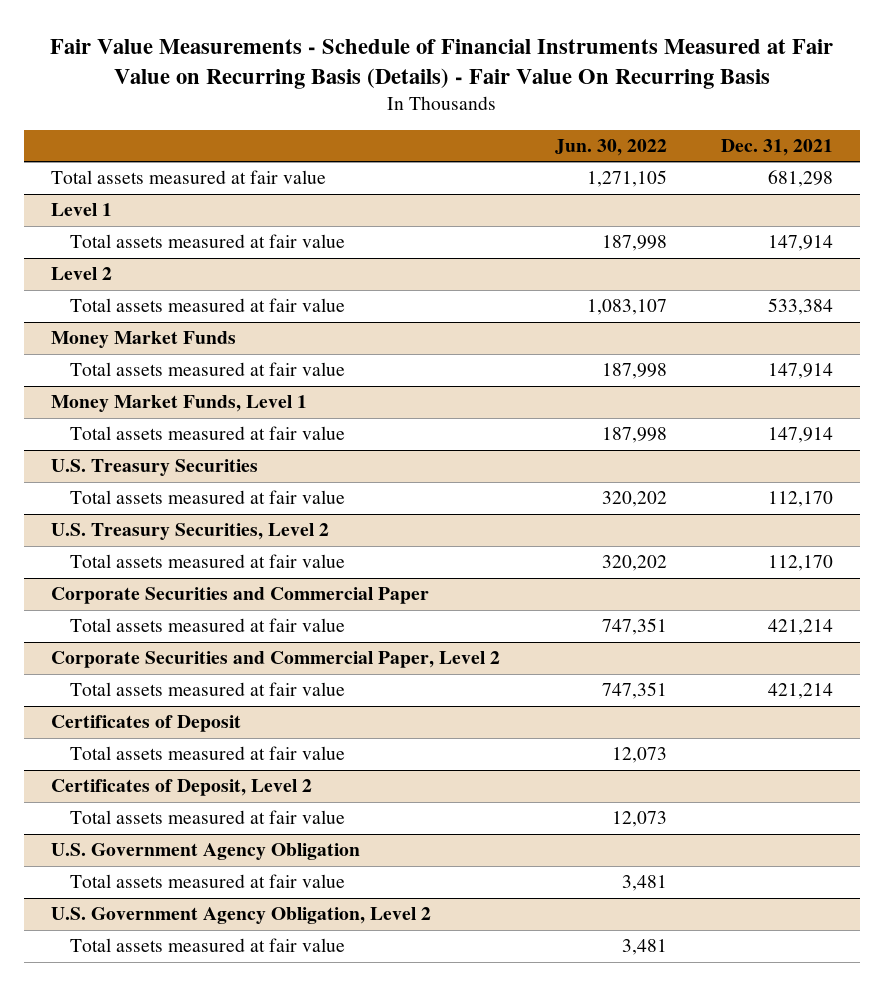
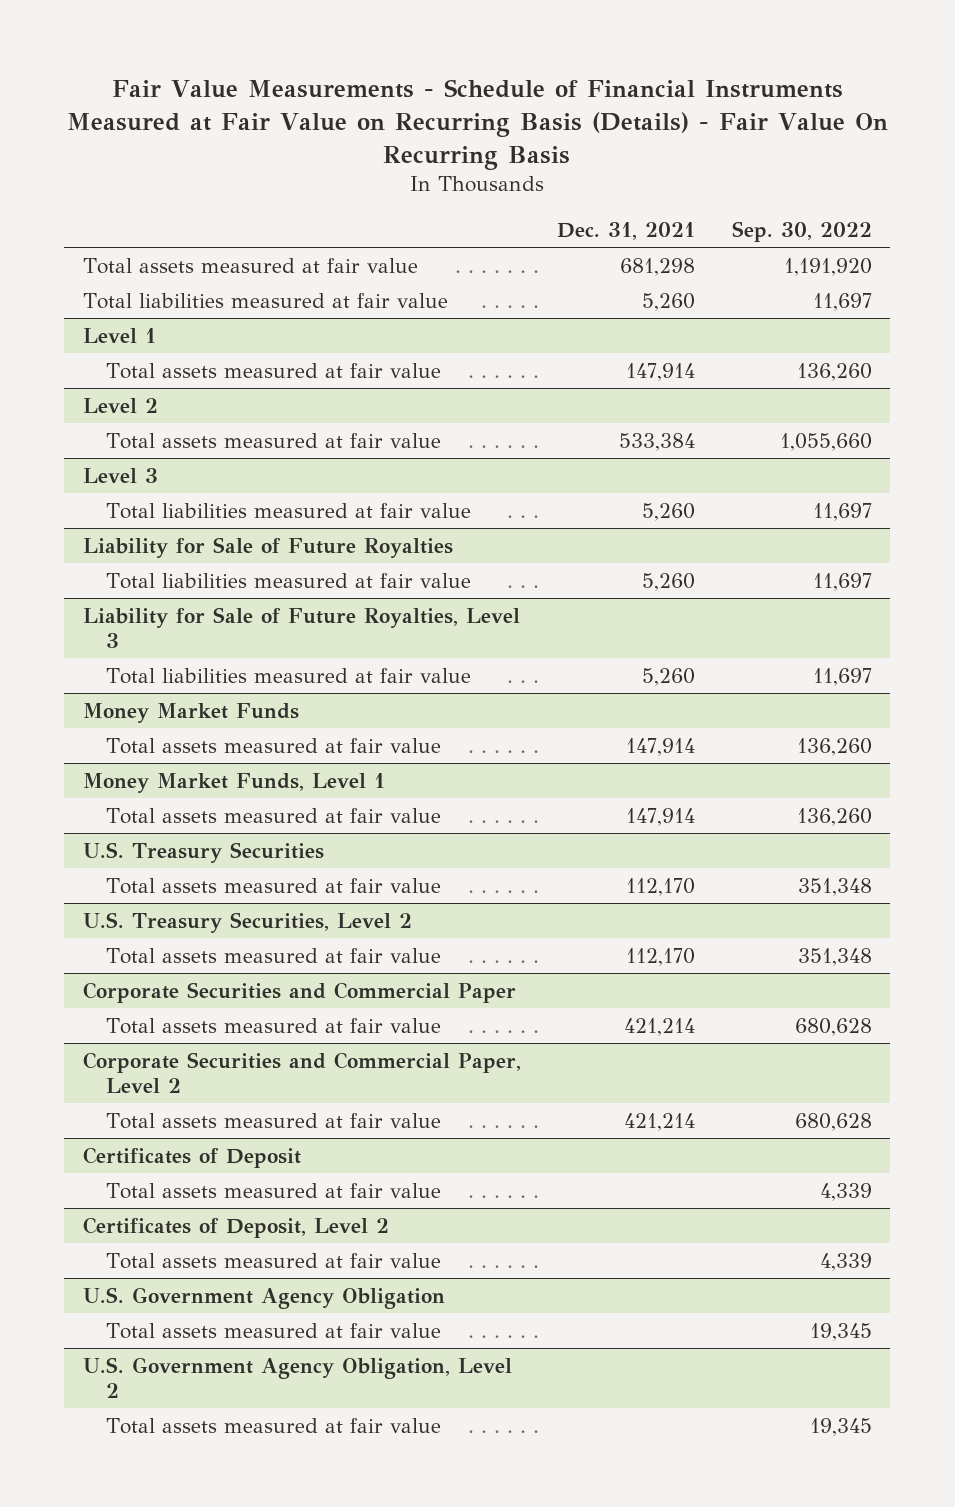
- | Jun. 30, 2022 | Dec. 31, 2021
+ | Dec. 31, 2021 | Sep. 30, 2022
+ Total liabilities measured at fair value | 5,260 | 11,697
+ Level 3
+ Total liabilities measured at fair value | 5,260 | 11,697
+ Liability for Sale of Future Royalties
+ Total liabilities measured at fair value | 5,260 | 11,697
+ Liability for Sale of Future Royalties, Level 3
+ Total liabilities measured at fair value | 5,260 | 11,697

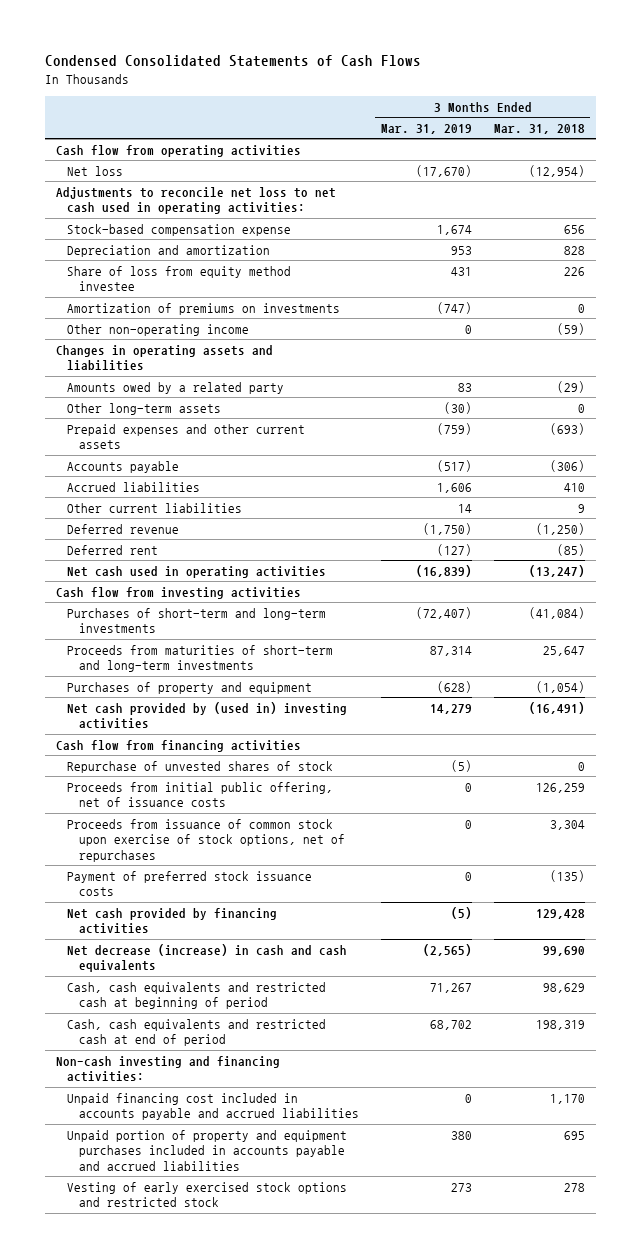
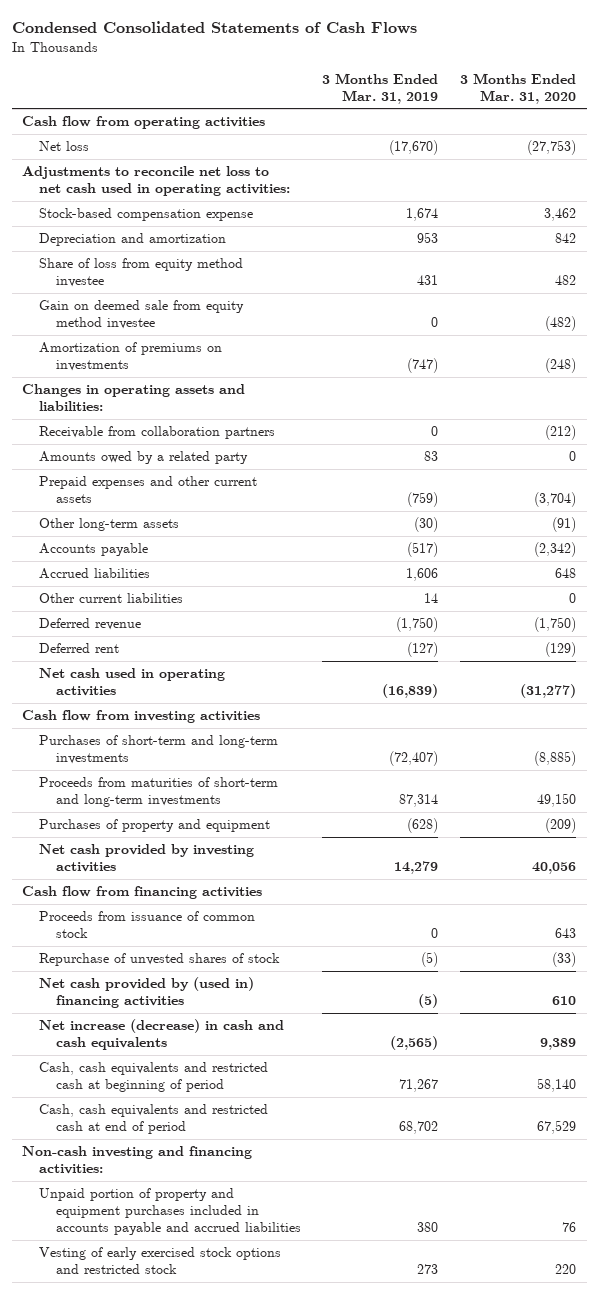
- | 3 Months Ended Mar. 31, 2019 | 3 Months Ended Mar. 31, 2018
+ | 3 Months Ended Mar. 31, 2019 | 3 Months Ended Mar. 31, 2020
+ Gain on deemed sale from equity method investee | 0 | (482)
- Other non-operating income | 0 | (59)
- Changes in operating assets and liabilities
+ Changes in operating assets and liabilities:
+ Receivable from collaboration partners | 0 | (212)
moved down: Other long-term assets | (30) | (91)
- Net cash provided by (used in) investing activities | 14,279 | (16,491)
+ Net cash provided by investing activities | 14,279 | 40,056
+ Proceeds from issuance of common stock | 0 | 643
- Proceeds from initial public offering, net of issuance costs | 0 | 126,259
- Proceeds from issuance of common stock upon exercise of stock options, net of repurchases | 0 | 3,304
- Payment of preferred stock issuance costs | 0 | (135)
- Net cash provided by financing activities | (5) | 129,428
- Net decrease (increase) in cash and cash equivalents | (2,565) | 99,690
+ Net cash provided by (used in) financing activities | (5) | 610
+ Net increase (decrease) in cash and cash equivalents | (2,565) | 9,389
- Unpaid financing cost included in accounts payable and accrued liabilities | 0 | 1,170

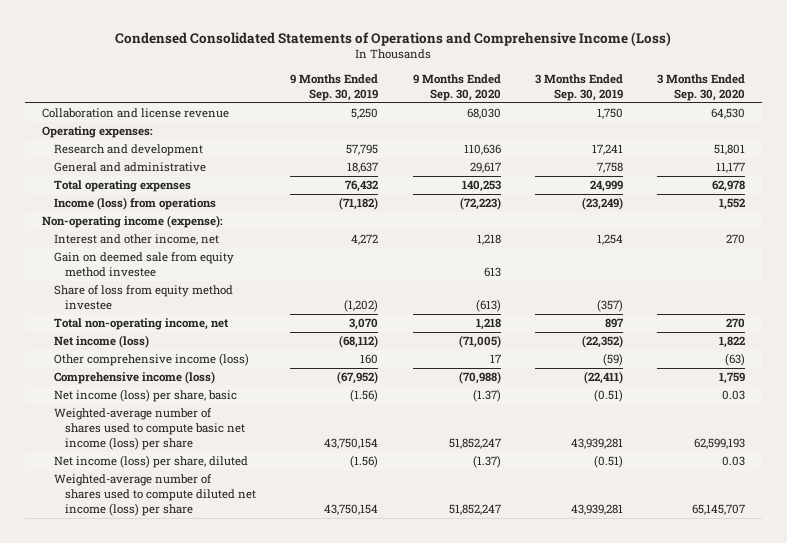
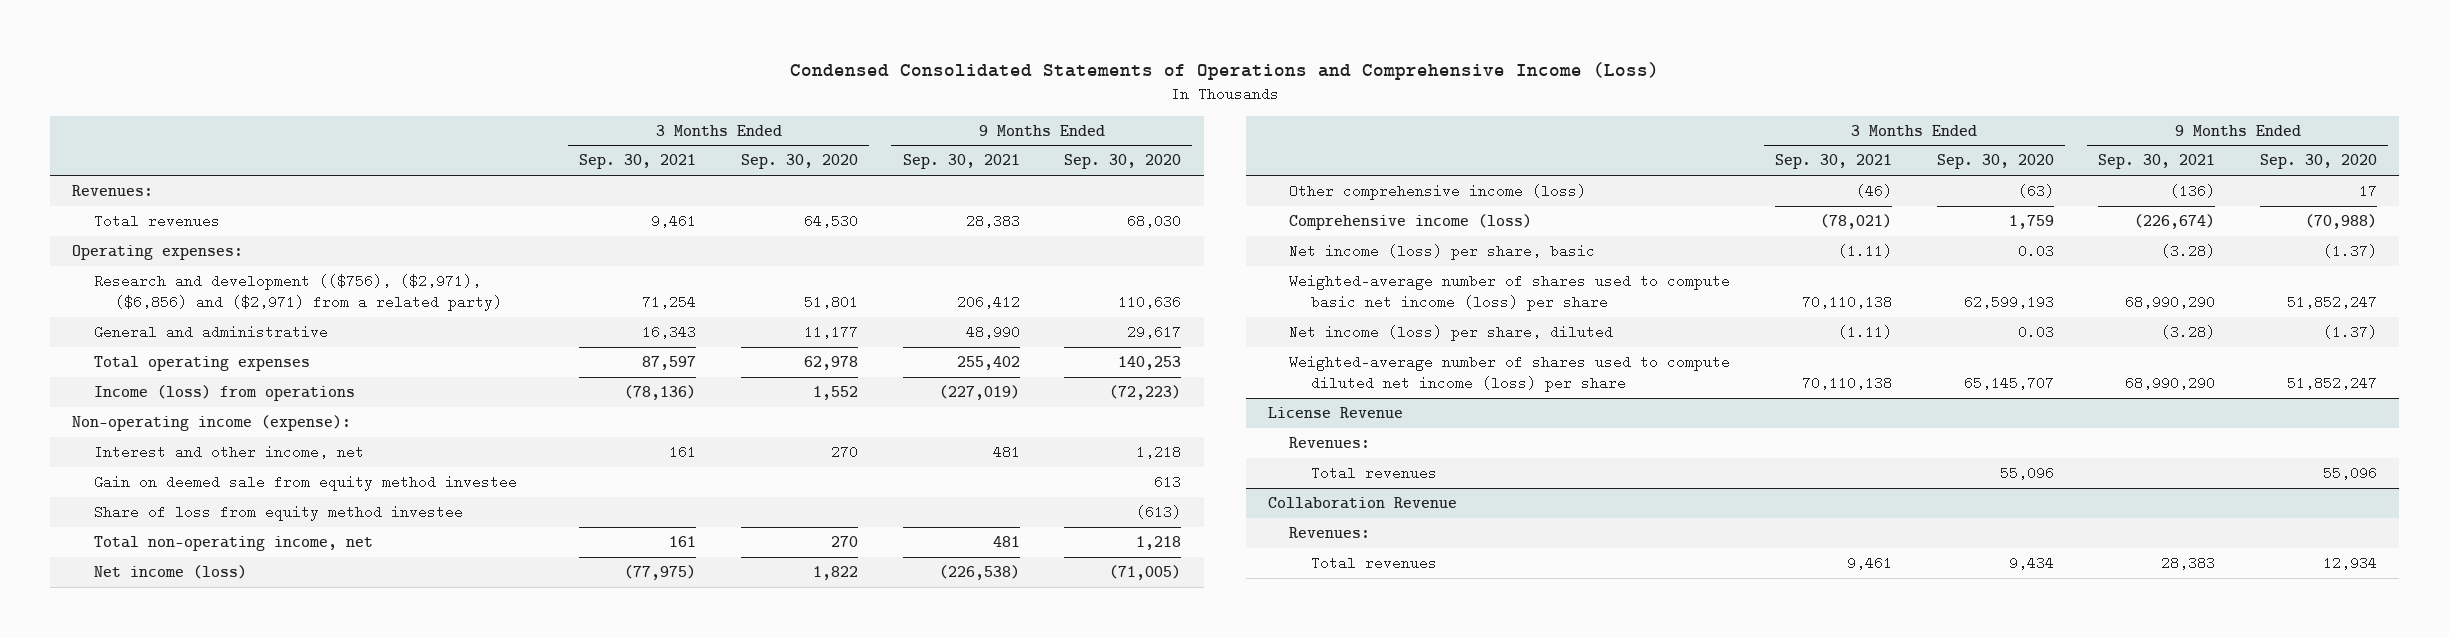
- | 9 Months Ended Sep. 30, 2019 | 9 Months Ended Sep. 30, 2020 | 3 Months Ended Sep. 30, 2019 | 3 Months Ended Sep. 30, 2020
+ | 3 Months Ended Sep. 30, 2021 | 3 Months Ended Sep. 30, 2020 | 9 Months Ended Sep. 30, 2021 | 9 Months Ended Sep. 30, 2020
- Collaboration and license revenue | 5,250 | 68,030 | 1,750 | 64,530
+ Revenues:
+ Total revenues | 9,461 | 64,530 | 28,383 | 68,030
- Research and development | 57,795 | 110,636 | 17,241 | 51,801
+ Research and development (($756), ($2,971), ($6,856) and ($2,971) from a related party) | 71,254 | 51,801 | 206,412 | 110,636
+ License Revenue
+ Revenues:
+ Total revenues | | 55,096 | | 55,096
+ Collaboration Revenue
+ Revenues:
+ Total revenues | 9,461 | 9,434 | 28,383 | 12,934

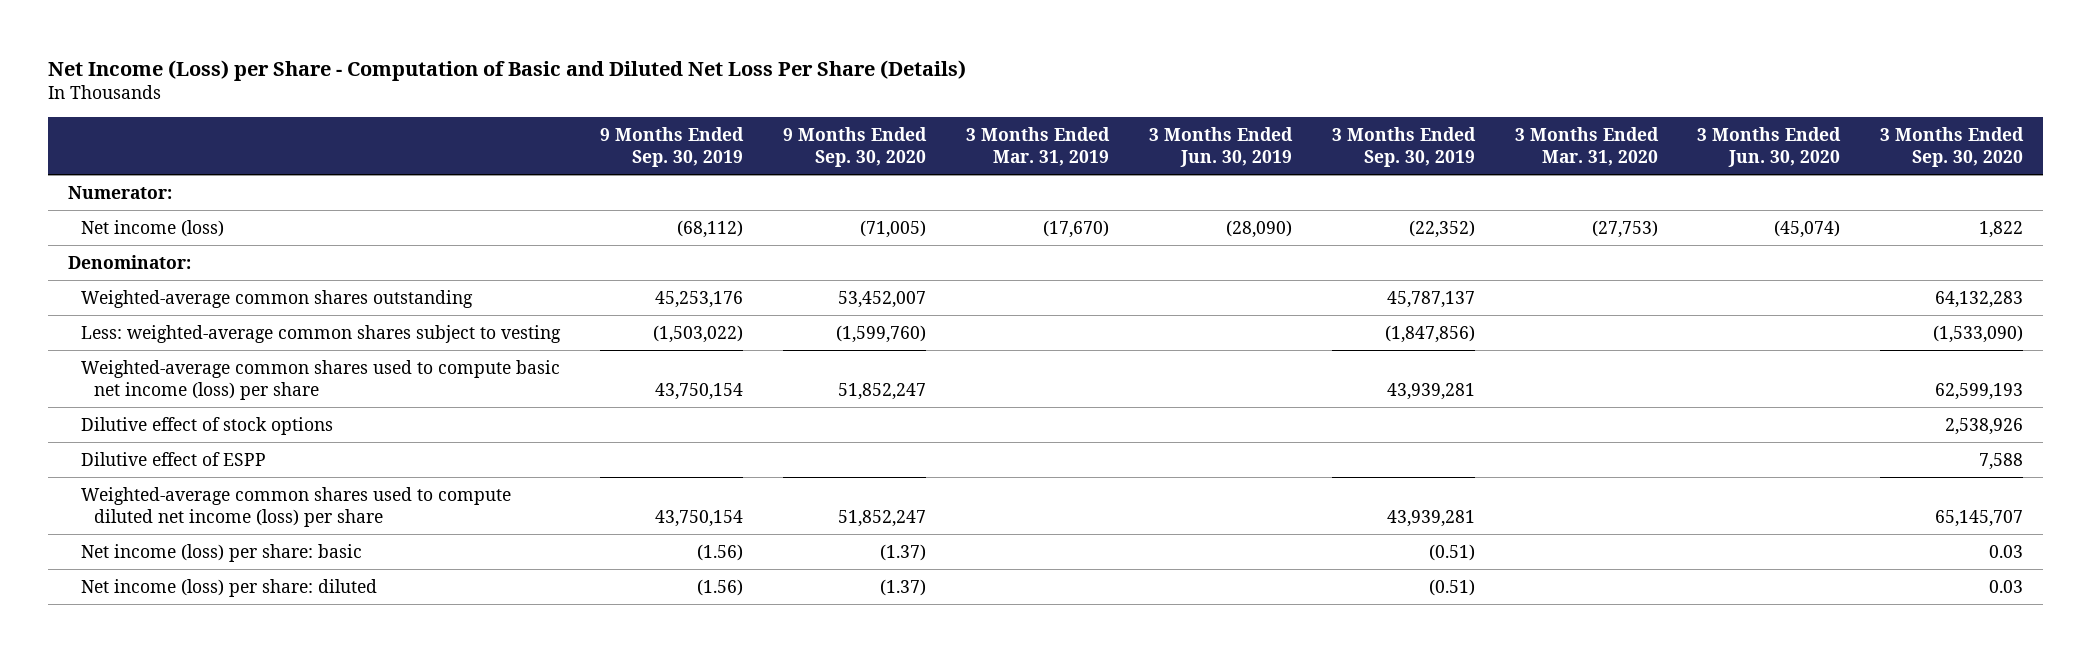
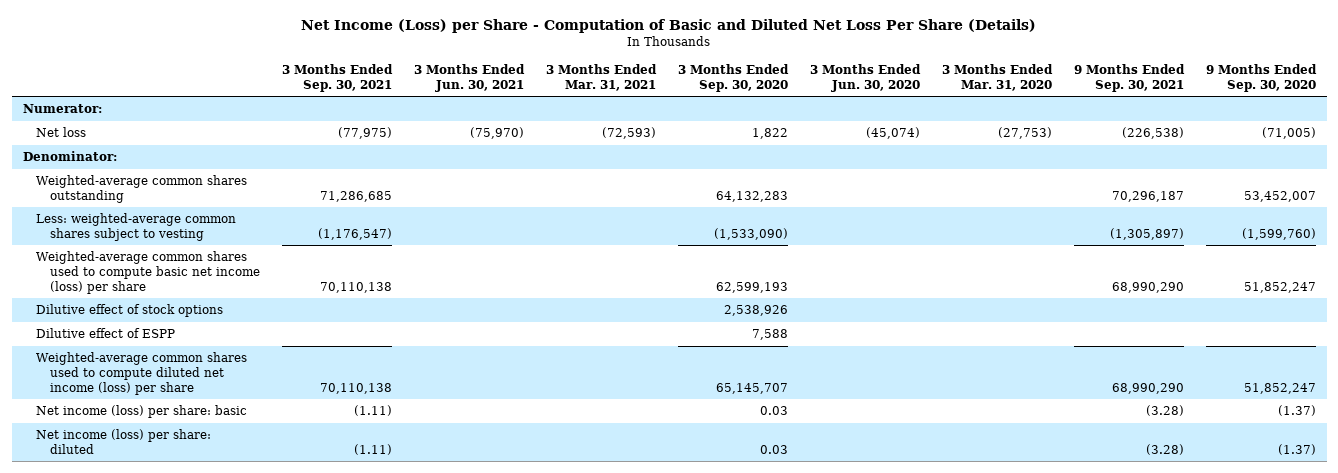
- | 9 Months Ended Sep. 30, 2019 | 9 Months Ended Sep. 30, 2020 | 3 Months Ended Mar. 31, 2019 | 3 Months Ended Jun. 30, 2019 | 3 Months Ended Sep. 30, 2019 | 3 Months Ended Mar. 31, 2020 | 3 Months Ended Jun. 30, 2020 | 3 Months Ended Sep. 30, 2020
+ | 3 Months Ended Sep. 30, 2021 | 3 Months Ended Jun. 30, 2021 | 3 Months Ended Mar. 31, 2021 | 3 Months Ended Sep. 30, 2020 | 3 Months Ended Jun. 30, 2020 | 3 Months Ended Mar. 31, 2020 | 9 Months Ended Sep. 30, 2021 | 9 Months Ended Sep. 30, 2020
- Net income (loss) | (68,112) | (71,005) | (17,670) | (28,090) | (22,352) | (27,753) | (45,074) | 1,822
+ Net loss | (77,975) | (75,970) | (72,593) | 1,822 | (45,074) | (27,753) | (226,538) | (71,005)

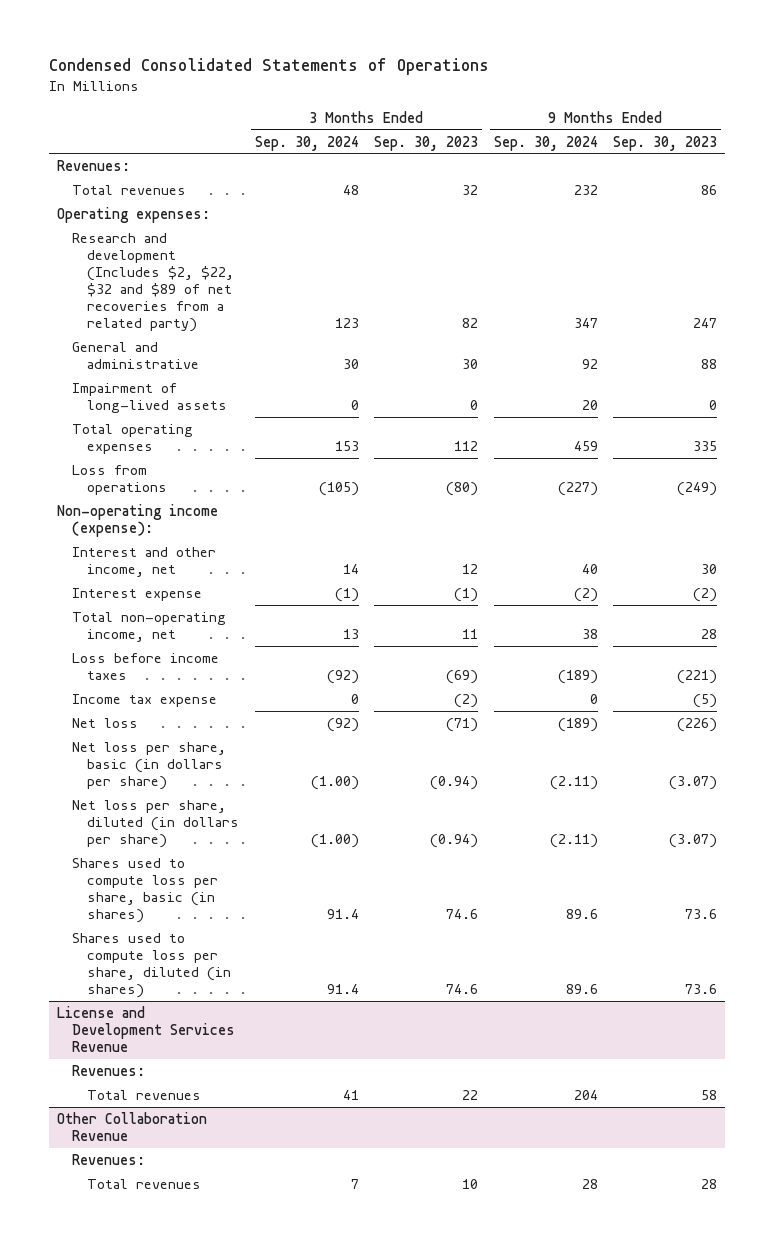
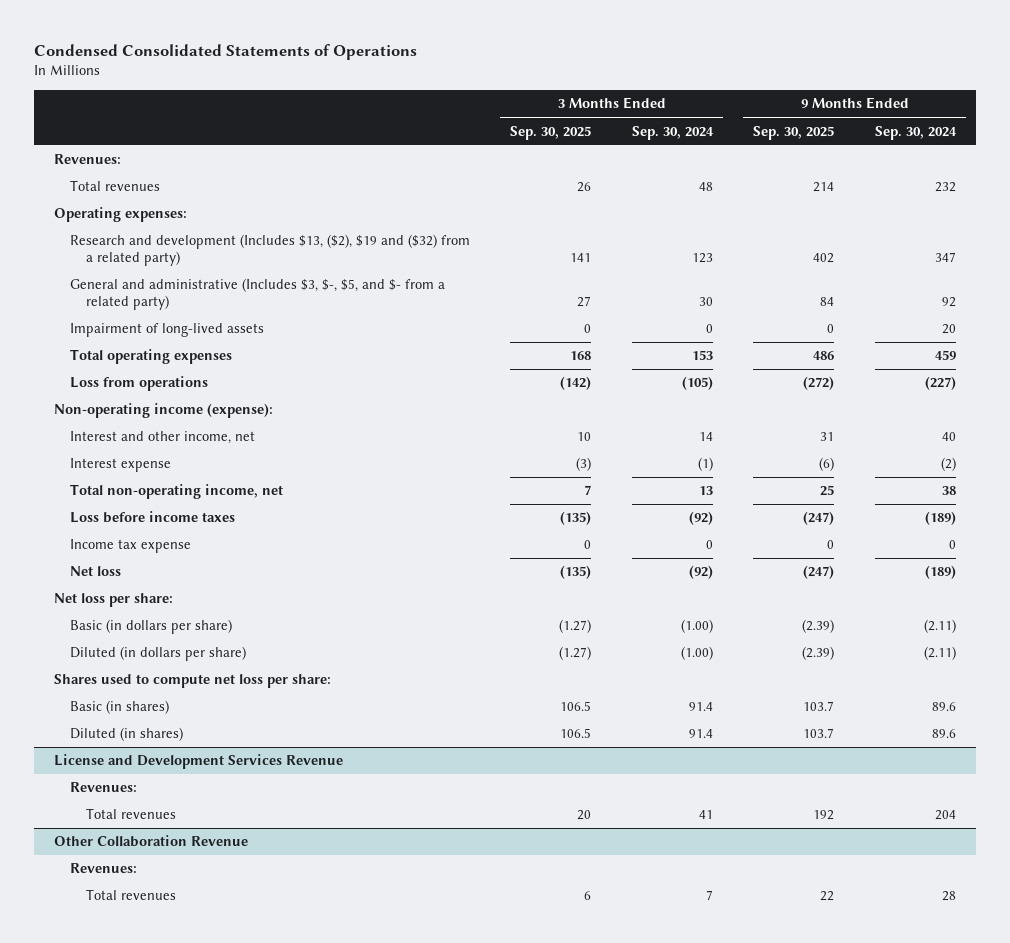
- | 3 Months Ended Sep. 30, 2024 | 3 Months Ended Sep. 30, 2023 | 9 Months Ended Sep. 30, 2024 | 9 Months Ended Sep. 30, 2023
+ | 3 Months Ended Sep. 30, 2025 | 3 Months Ended Sep. 30, 2024 | 9 Months Ended Sep. 30, 2025 | 9 Months Ended Sep. 30, 2024
- Research and development (Includes $2, $22, $32 and $89 of net recoveries from a related party) | 123 | 82 | 347 | 247
- General and administrative | 30 | 30 | 92 | 88
+ Research and development (Includes $13, ($2), $19 and ($32) from a related party) | 141 | 123 | 402 | 347
+ General and administrative (Includes $3, $-, $5, and $- from a related party) | 27 | 30 | 84 | 92
- Net loss per share, basic (in dollars per share) | (1.00) | (0.94) | (2.11) | (3.07)
- Net loss per share, diluted (in dollars per share) | (1.00) | (0.94) | (2.11) | (3.07)
- Shares used to compute loss per share, basic (in shares) | 91.4 | 74.6 | 89.6 | 73.6
- Shares used to compute loss per share, diluted (in shares) | 91.4 | 74.6 | 89.6 | 73.6
+ Net loss per share:
+ Basic (in dollars per share) | (1.27) | (1.00) | (2.39) | (2.11)
+ Diluted (in dollars per share) | (1.27) | (1.00) | (2.39) | (2.11)
+ Shares used to compute net loss per share:
+ Basic (in shares) | 106.5 | 91.4 | 103.7 | 89.6
+ Diluted (in shares) | 106.5 | 91.4 | 103.7 | 89.6

